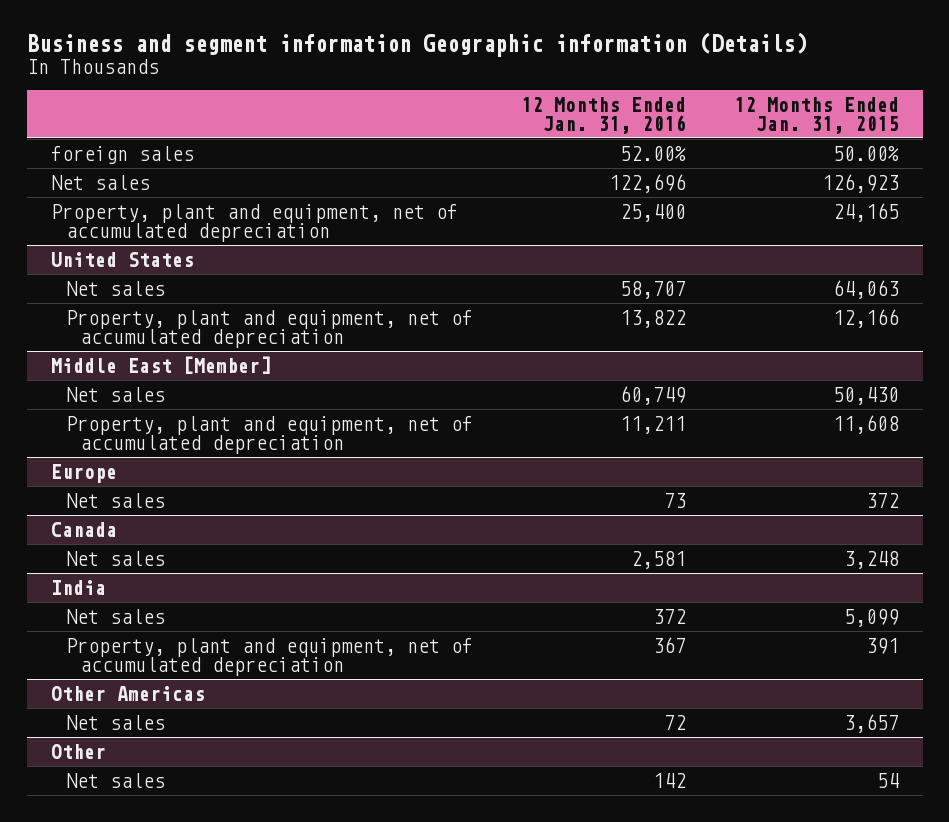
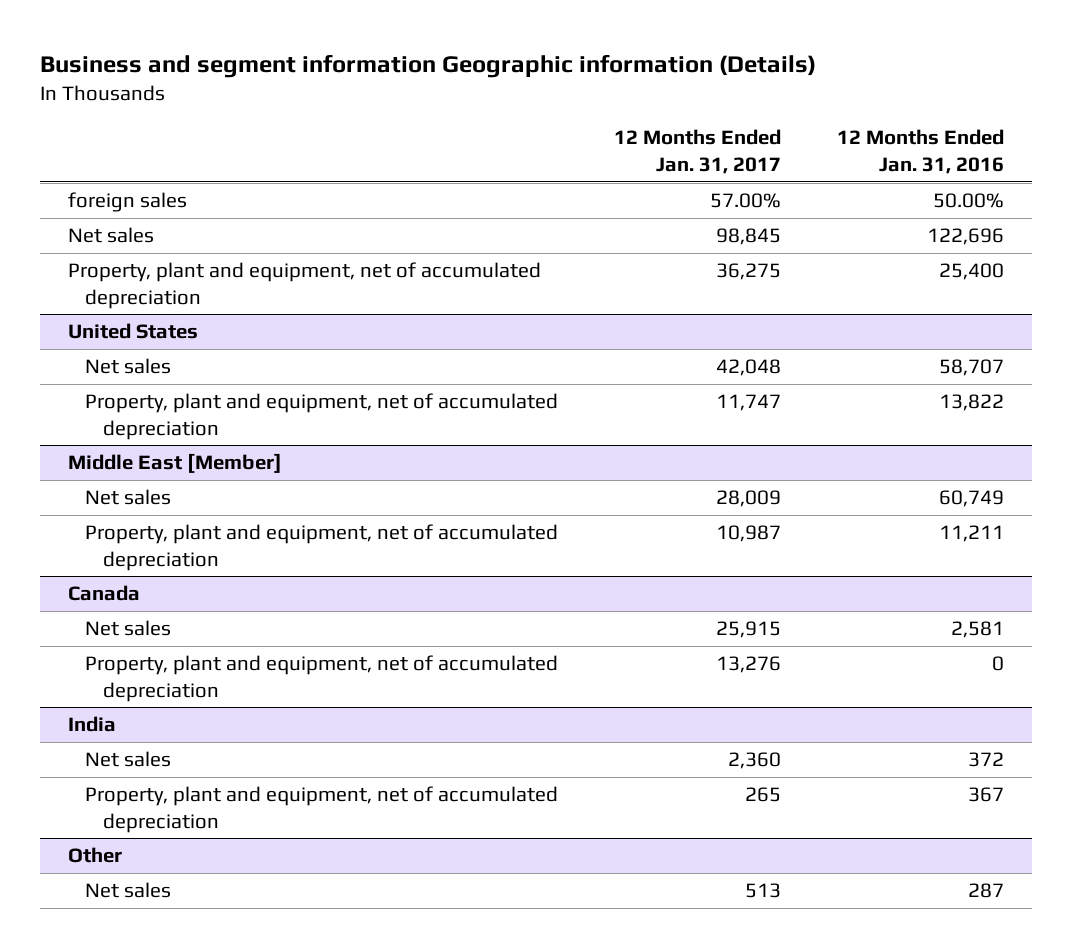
- | 12 Months Ended Jan. 31, 2016 | 12 Months Ended Jan. 31, 2015
+ | 12 Months Ended Jan. 31, 2017 | 12 Months Ended Jan. 31, 2016
- foreign sales | 52.00% | 50.00%
+ foreign sales | 57.00% | 50.00%
- Europe
- Net sales | 73 | 372
@ Canada
+ Property, plant and equipment, net of accumulated depreciation | 13,276 | 0
- Other Americas
- Net sales | 72 | 3,657
@ Other
- Net sales | 142 | 54
+ Net sales | 513 | 287

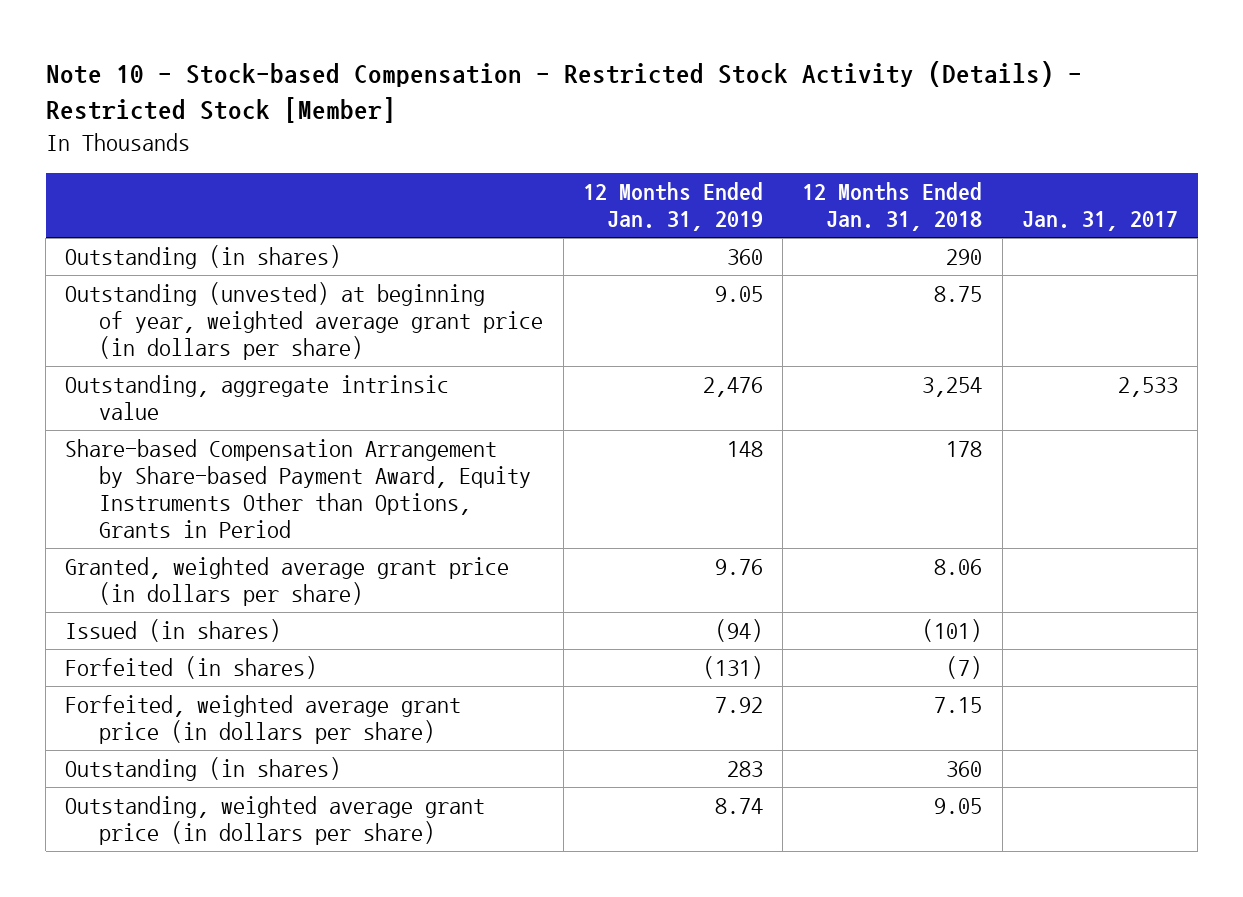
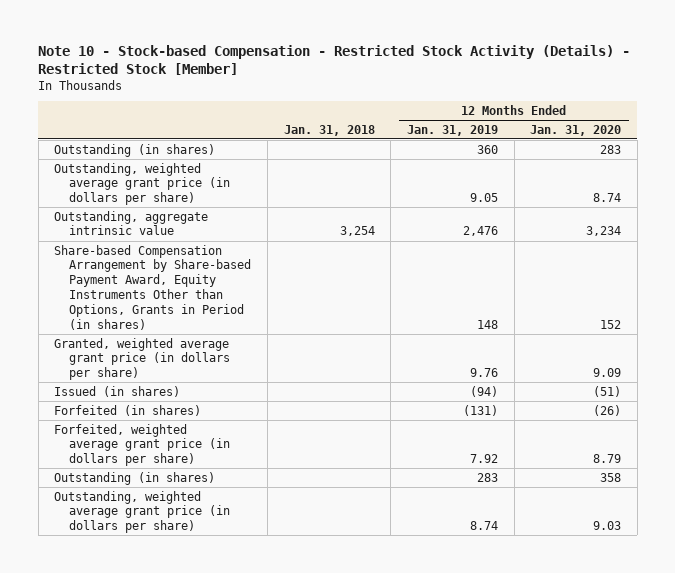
- | 12 Months Ended Jan. 31, 2019 | 12 Months Ended Jan. 31, 2018 | Jan. 31, 2017
+ | Jan. 31, 2018 | 12 Months Ended Jan. 31, 2019 | 12 Months Ended Jan. 31, 2020
- Outstanding (unvested) at beginning of year, weighted average grant price (in dollars per share) | 9.05 | 8.75 |
+ Outstanding, weighted average grant price (in dollars per share) | | 9.05 | 8.74
- Share-based Compensation Arrangement by Share-based Payment Award, Equity Instruments Other than Options, Grants in Period | 148 | 178 |
+ Share-based Compensation Arrangement by Share-based Payment Award, Equity Instruments Other than Options, Grants in Period (in shares) | | 148 | 152

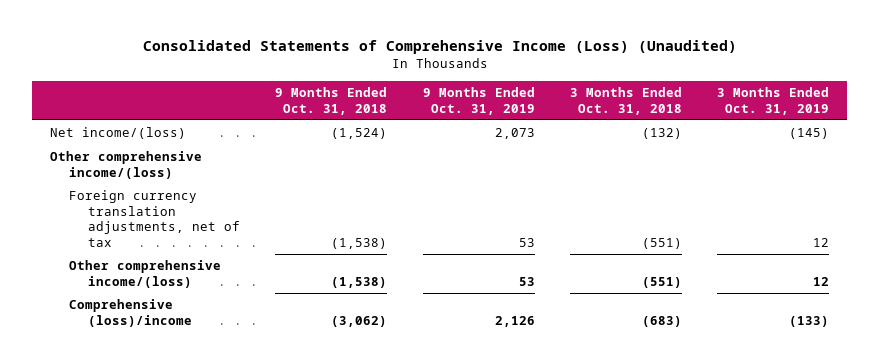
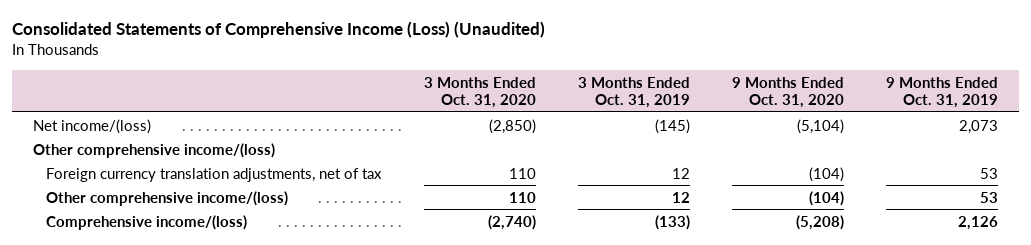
- | 9 Months Ended Oct. 31, 2018 | 9 Months Ended Oct. 31, 2019 | 3 Months Ended Oct. 31, 2018 | 3 Months Ended Oct. 31, 2019
+ | 3 Months Ended Oct. 31, 2020 | 3 Months Ended Oct. 31, 2019 | 9 Months Ended Oct. 31, 2020 | 9 Months Ended Oct. 31, 2019
- Comprehensive (loss)/income | (3,062) | 2,126 | (683) | (133)
+ Comprehensive income/(loss) | (2,740) | (133) | (5,208) | 2,126

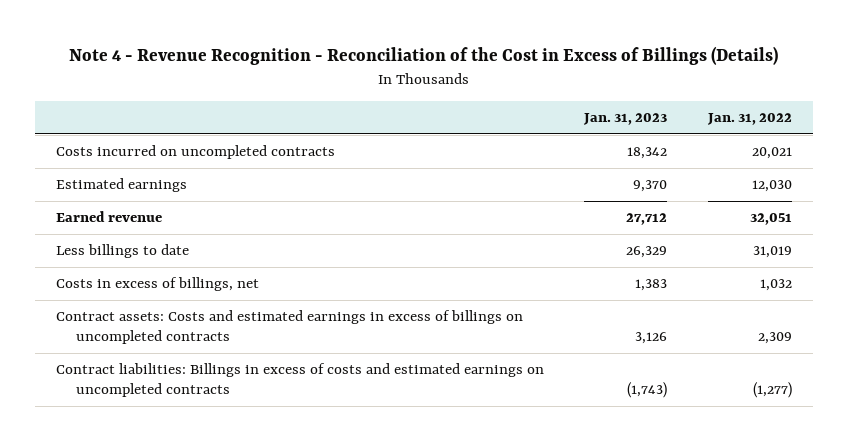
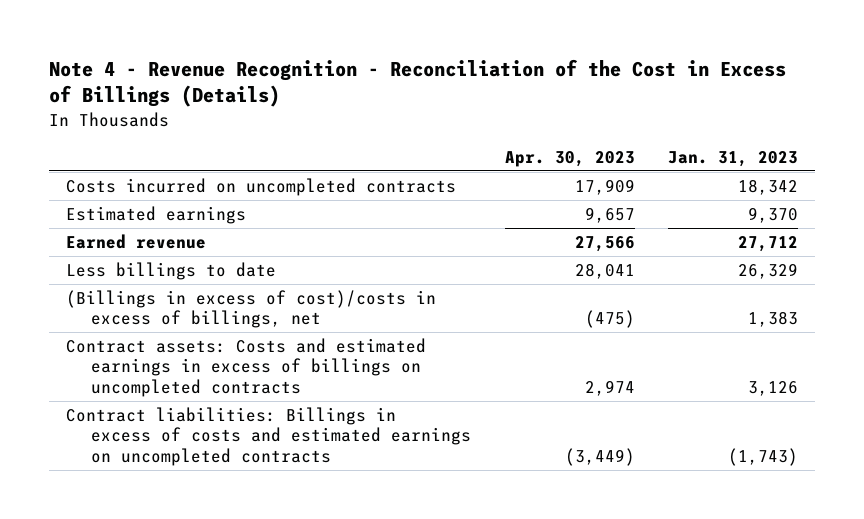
- | Jan. 31, 2023 | Jan. 31, 2022
+ | Apr. 30, 2023 | Jan. 31, 2023
- Costs in excess of billings, net | 1,383 | 1,032
+ (Billings in excess of cost)/costs in excess of billings, net | (475) | 1,383

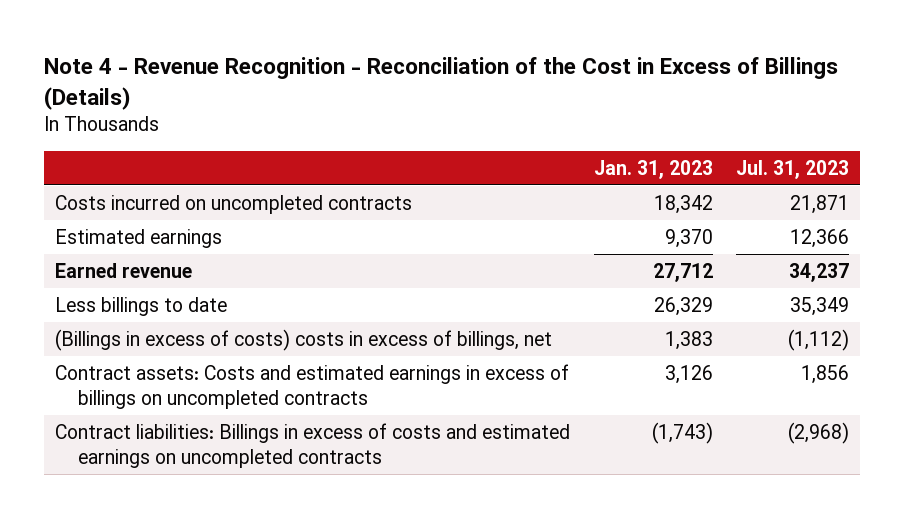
- | Apr. 30, 2023 | Jan. 31, 2023
+ | Jan. 31, 2023 | Jul. 31, 2023
- (Billings in excess of cost)/costs in excess of billings, net | (475) | 1,383
+ (Billings in excess of costs) costs in excess of billings, net | 1,383 | (1,112)

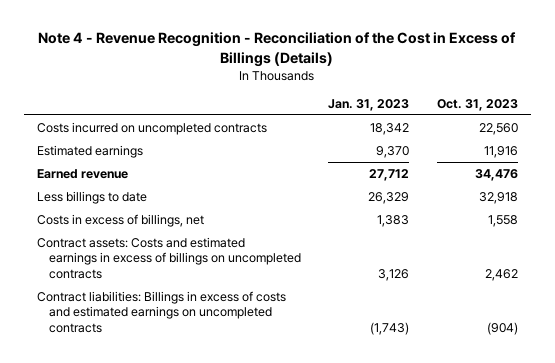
- | Jan. 31, 2023 | Jul. 31, 2023
+ | Jan. 31, 2023 | Oct. 31, 2023
- (Billings in excess of costs) costs in excess of billings, net | 1,383 | (1,112)
+ Costs in excess of billings, net | 1,383 | 1,558

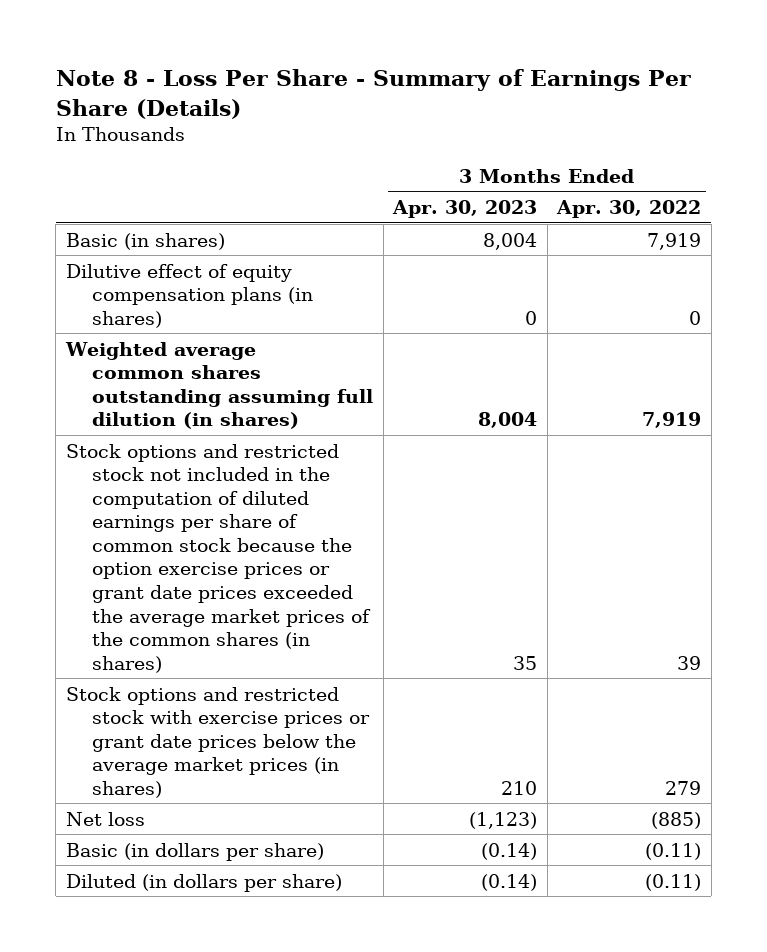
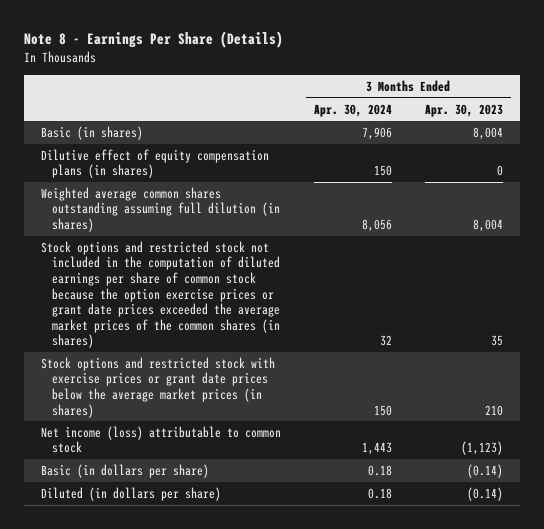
- Note 8 - Loss Per Share - Summary of Earnings Per Share (Details)
+ Note 8 - Earnings Per Share (Details)
- | 3 Months Ended Apr. 30, 2023 | 3 Months Ended Apr. 30, 2022
+ | 3 Months Ended Apr. 30, 2024 | 3 Months Ended Apr. 30, 2023
- Net loss | (1,123) | (885)
+ Net income (loss) attributable to common stock | 1,443 | (1,123)

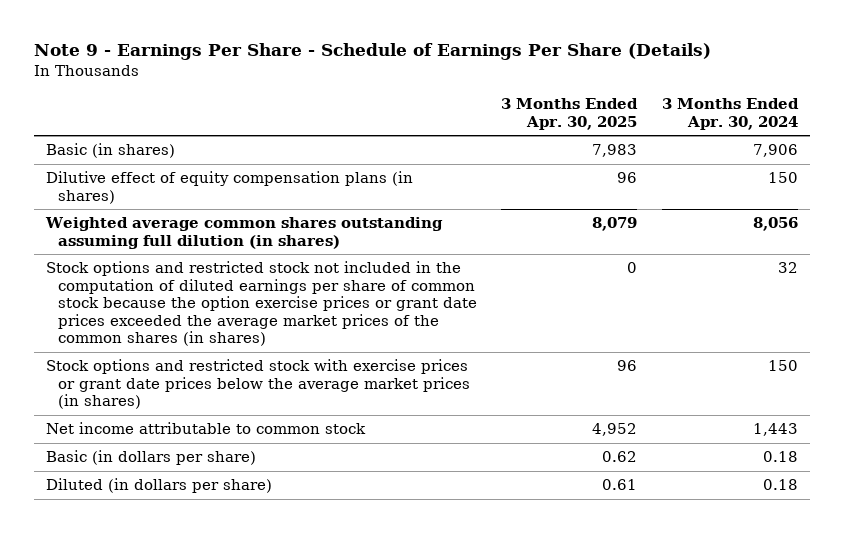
- Note 8 - Earnings Per Share (Details)
+ Note 9 - Earnings Per Share - Schedule of Earnings Per Share (Details)
- | 3 Months Ended Apr. 30, 2024 | 3 Months Ended Apr. 30, 2023
+ | 3 Months Ended Apr. 30, 2025 | 3 Months Ended Apr. 30, 2024
- Net income (loss) attributable to common stock | 1,443 | (1,123)
+ Net income attributable to common stock | 4,952 | 1,443

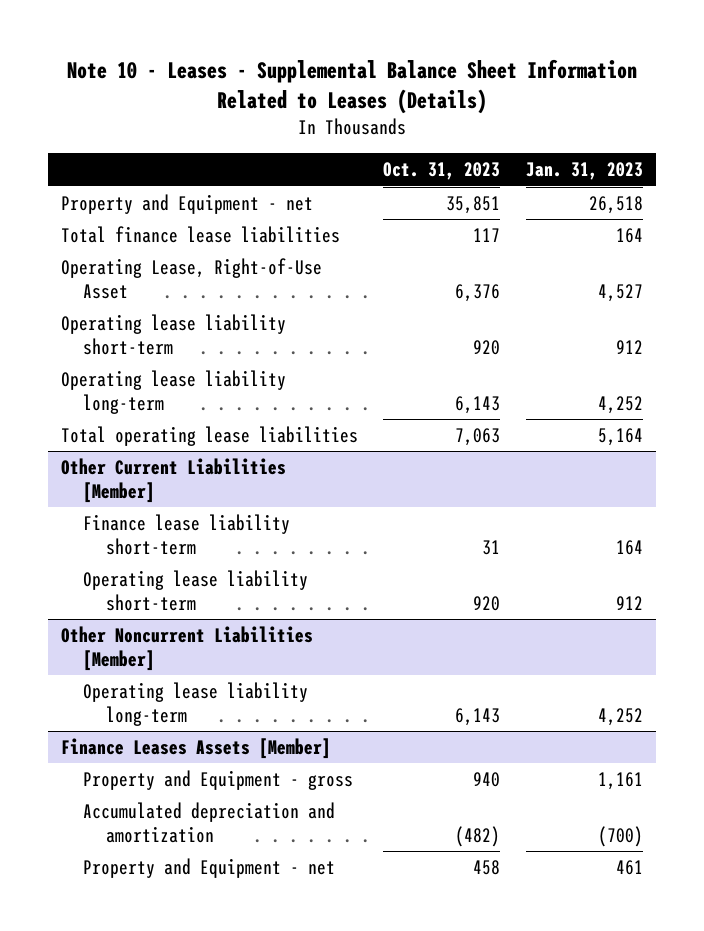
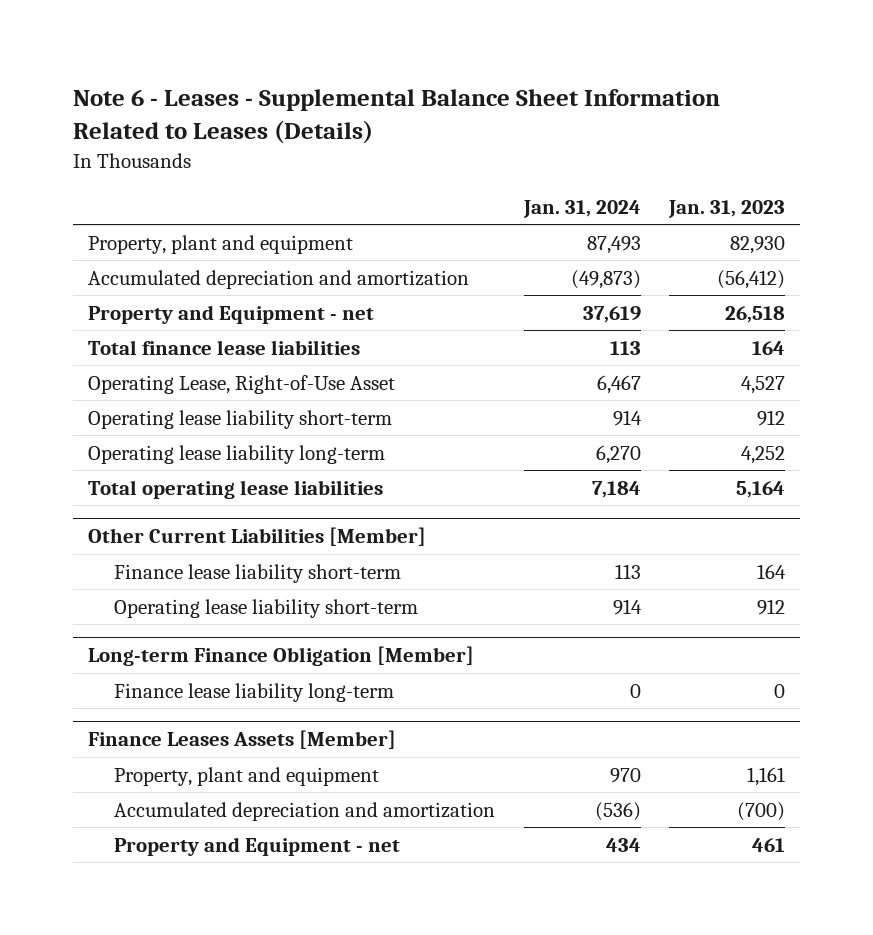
- Note 10 - Leases - Supplemental Balance Sheet Information Related to Leases (Details)
+ Note 6 - Leases - Supplemental Balance Sheet Information Related to Leases (Details)
- | Oct. 31, 2023 | Jan. 31, 2023
+ | Jan. 31, 2024 | Jan. 31, 2023
+ Property, plant and equipment | 87,493 | 82,930
+ Accumulated depreciation and amortization | (49,873) | (56,412)
- Other Noncurrent Liabilities [Member]
- Operating lease liability long-term | 6,143 | 4,252
+ Long-term Finance Obligation [Member]
+ Finance lease liability long-term | 0 | 0
@ Finance Leases Assets [Member]
- Property and Equipment - gross | 940 | 1,161
+ Property, plant and equipment | 970 | 1,161

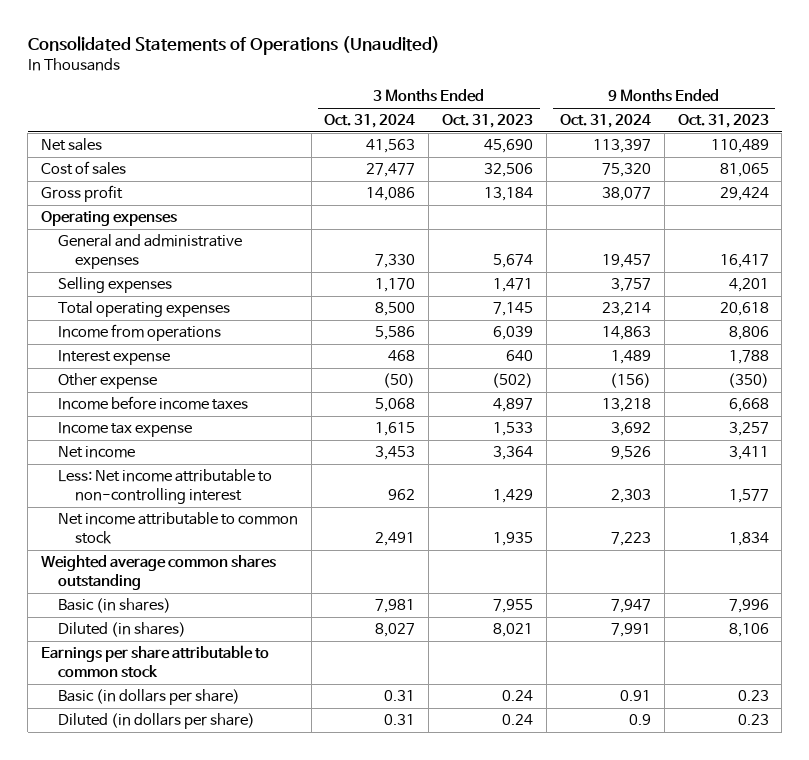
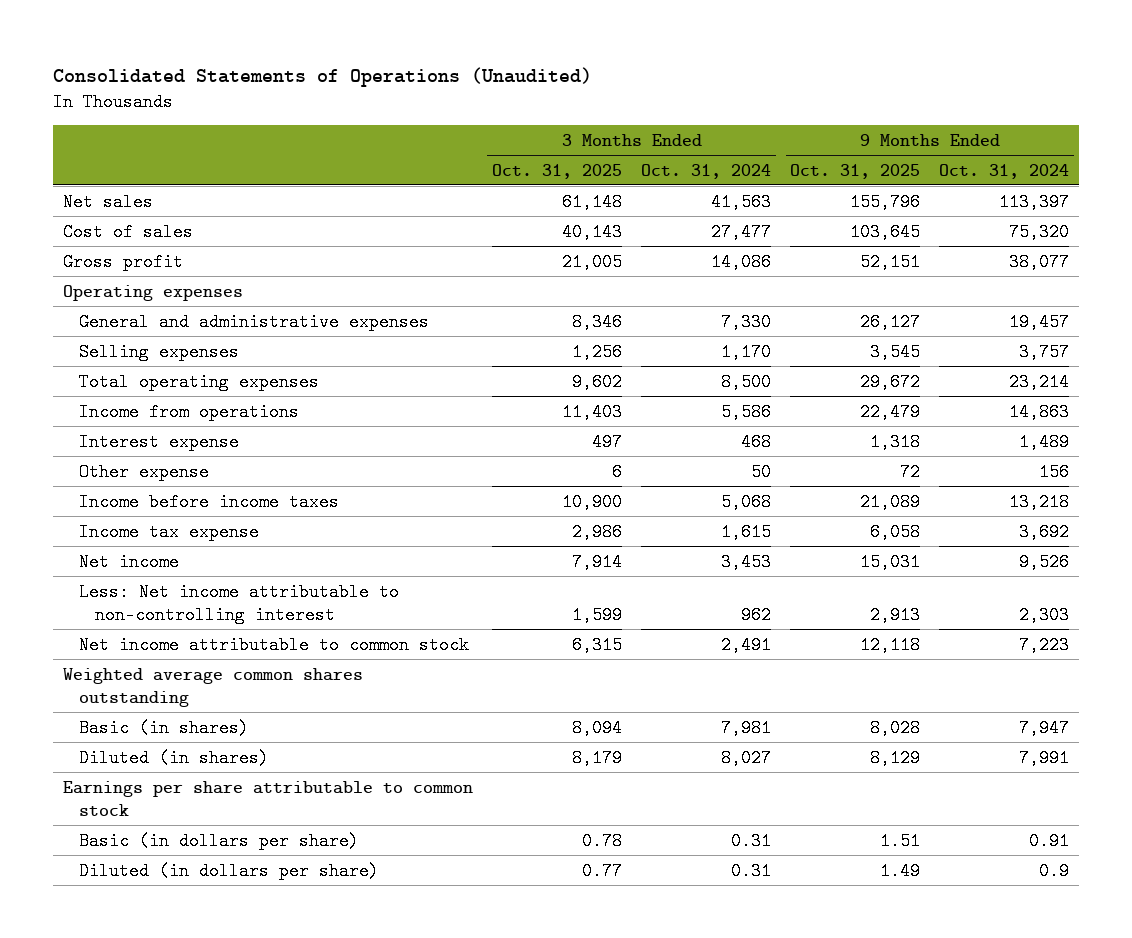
- | 3 Months Ended Oct. 31, 2024 | 3 Months Ended Oct. 31, 2023 | 9 Months Ended Oct. 31, 2024 | 9 Months Ended Oct. 31, 2023
+ | 3 Months Ended Oct. 31, 2025 | 3 Months Ended Oct. 31, 2024 | 9 Months Ended Oct. 31, 2025 | 9 Months Ended Oct. 31, 2024
- Other expense | (50) | (502) | (156) | (350)
+ Other expense | 6 | 50 | 72 | 156

